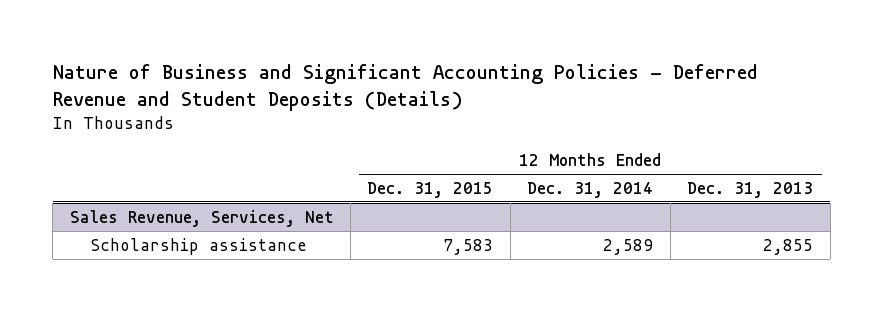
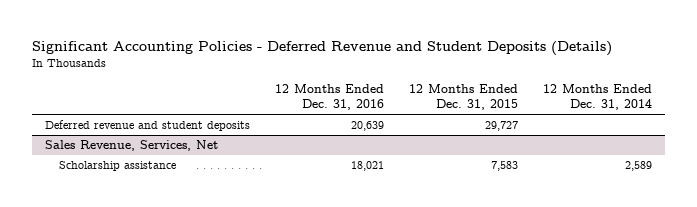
- Nature of Business and Significant Accounting Policies - Deferred Revenue and Student Deposits (Details)
+ Significant Accounting Policies - Deferred Revenue and Student Deposits (Details)
- | 12 Months Ended Dec. 31, 2015 | 12 Months Ended Dec. 31, 2014 | 12 Months Ended Dec. 31, 2013
+ | 12 Months Ended Dec. 31, 2016 | 12 Months Ended Dec. 31, 2015 | 12 Months Ended Dec. 31, 2014
+ Deferred revenue and student deposits | 20,639 | 29,727 |

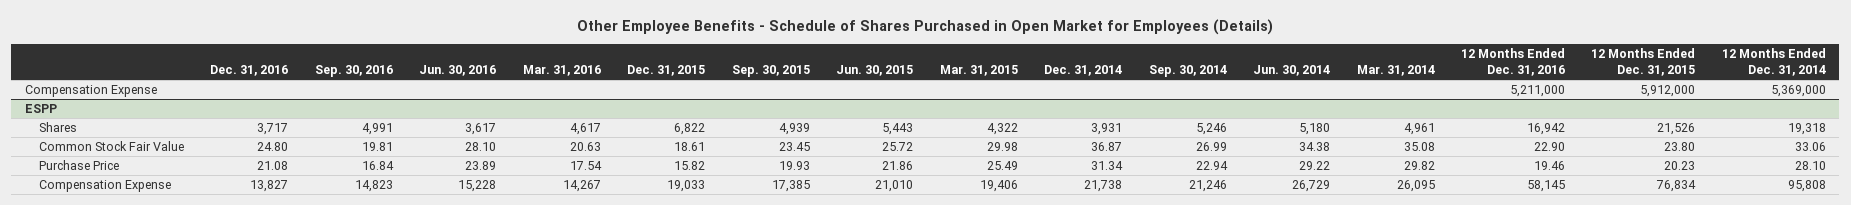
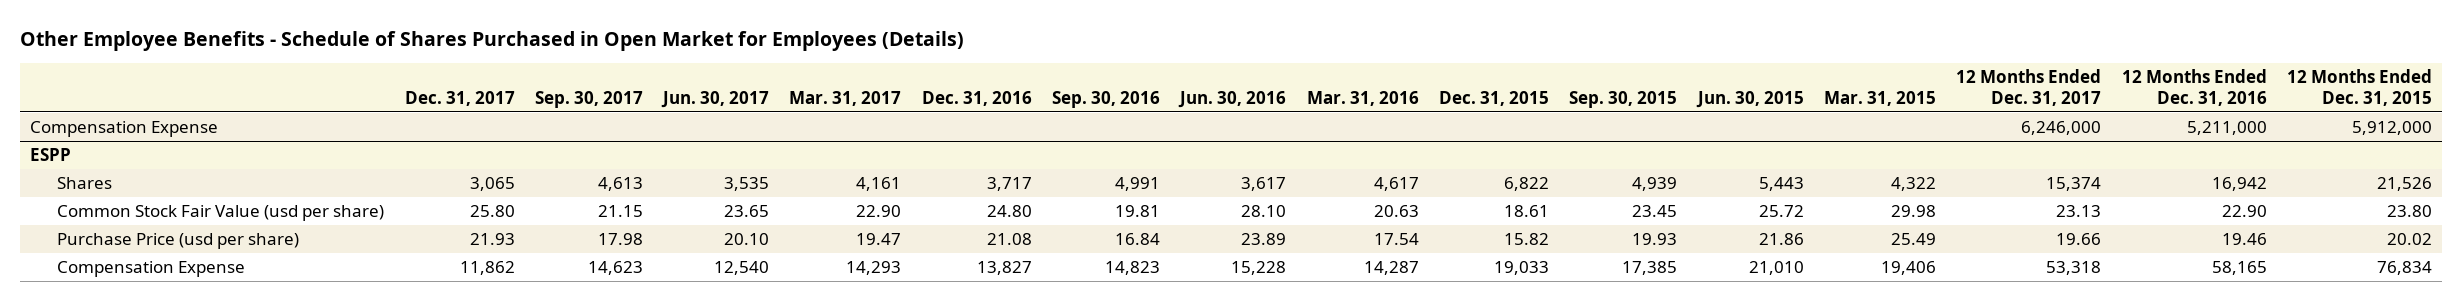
- | Dec. 31, 2016 | Sep. 30, 2016 | Jun. 30, 2016 | Mar. 31, 2016 | Dec. 31, 2015 | Sep. 30, 2015 | Jun. 30, 2015 | Mar. 31, 2015 | Dec. 31, 2014 | Sep. 30, 2014 | Jun. 30, 2014 | Mar. 31, 2014 | 12 Months Ended Dec. 31, 2016 | 12 Months Ended Dec. 31, 2015 | 12 Months Ended Dec. 31, 2014
+ | Dec. 31, 2017 | Sep. 30, 2017 | Jun. 30, 2017 | Mar. 31, 2017 | Dec. 31, 2016 | Sep. 30, 2016 | Jun. 30, 2016 | Mar. 31, 2016 | Dec. 31, 2015 | Sep. 30, 2015 | Jun. 30, 2015 | Mar. 31, 2015 | 12 Months Ended Dec. 31, 2017 | 12 Months Ended Dec. 31, 2016 | 12 Months Ended Dec. 31, 2015
@ ESPP
- Common Stock Fair Value | 24.80 | 19.81 | 28.10 | 20.63 | 18.61 | 23.45 | 25.72 | 29.98 | 36.87 | 26.99 | 34.38 | 35.08 | 22.90 | 23.80 | 33.06
- Purchase Price | 21.08 | 16.84 | 23.89 | 17.54 | 15.82 | 19.93 | 21.86 | 25.49 | 31.34 | 22.94 | 29.22 | 29.82 | 19.46 | 20.23 | 28.10
- Compensation Expense | 13,827 | 14,823 | 15,228 | 14,267 | 19,033 | 17,385 | 21,010 | 19,406 | 21,738 | 21,246 | 26,729 | 26,095 | 58,145 | 76,834 | 95,808
+ Common Stock Fair Value (usd per share) | 25.80 | 21.15 | 23.65 | 22.90 | 24.80 | 19.81 | 28.10 | 20.63 | 18.61 | 23.45 | 25.72 | 29.98 | 23.13 | 22.90 | 23.80
+ Purchase Price (usd per share) | 21.93 | 17.98 | 20.10 | 19.47 | 21.08 | 16.84 | 23.89 | 17.54 | 15.82 | 19.93 | 21.86 | 25.49 | 19.66 | 19.46 | 20.02
+ Compensation Expense | 11,862 | 14,623 | 12,540 | 14,293 | 13,827 | 14,823 | 15,228 | 14,287 | 19,033 | 17,385 | 21,010 | 19,406 | 53,318 | 58,165 | 76,834

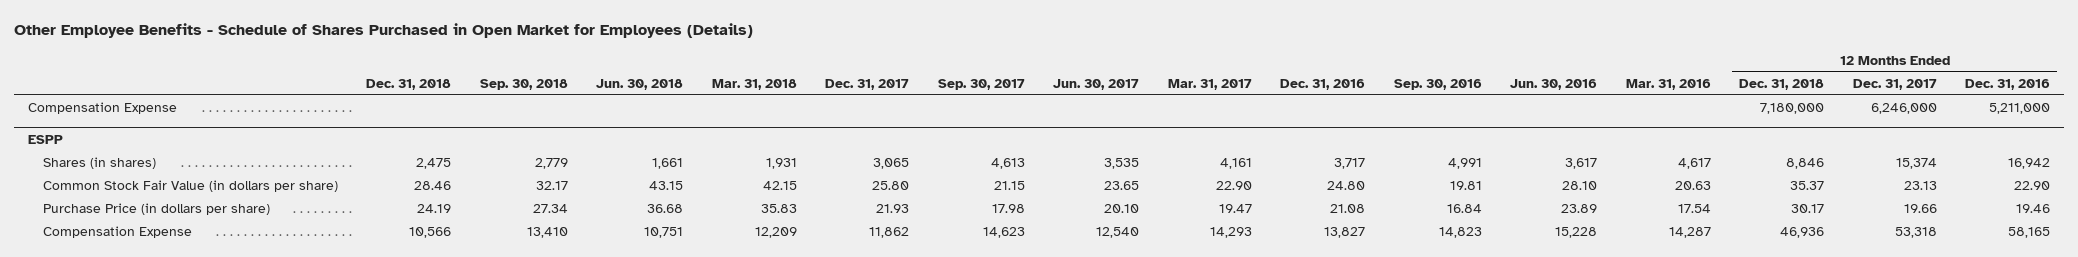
- | Dec. 31, 2017 | Sep. 30, 2017 | Jun. 30, 2017 | Mar. 31, 2017 | Dec. 31, 2016 | Sep. 30, 2016 | Jun. 30, 2016 | Mar. 31, 2016 | Dec. 31, 2015 | Sep. 30, 2015 | Jun. 30, 2015 | Mar. 31, 2015 | 12 Months Ended Dec. 31, 2017 | 12 Months Ended Dec. 31, 2016 | 12 Months Ended Dec. 31, 2015
+ | Dec. 31, 2018 | Sep. 30, 2018 | Jun. 30, 2018 | Mar. 31, 2018 | Dec. 31, 2017 | Sep. 30, 2017 | Jun. 30, 2017 | Mar. 31, 2017 | Dec. 31, 2016 | Sep. 30, 2016 | Jun. 30, 2016 | Mar. 31, 2016 | 12 Months Ended Dec. 31, 2018 | 12 Months Ended Dec. 31, 2017 | 12 Months Ended Dec. 31, 2016
@ ESPP
- Shares | 3,065 | 4,613 | 3,535 | 4,161 | 3,717 | 4,991 | 3,617 | 4,617 | 6,822 | 4,939 | 5,443 | 4,322 | 15,374 | 16,942 | 21,526
- Common Stock Fair Value (usd per share) | 25.80 | 21.15 | 23.65 | 22.90 | 24.80 | 19.81 | 28.10 | 20.63 | 18.61 | 23.45 | 25.72 | 29.98 | 23.13 | 22.90 | 23.80
- Purchase Price (usd per share) | 21.93 | 17.98 | 20.10 | 19.47 | 21.08 | 16.84 | 23.89 | 17.54 | 15.82 | 19.93 | 21.86 | 25.49 | 19.66 | 19.46 | 20.02
+ Shares (in shares) | 2,475 | 2,779 | 1,661 | 1,931 | 3,065 | 4,613 | 3,535 | 4,161 | 3,717 | 4,991 | 3,617 | 4,617 | 8,846 | 15,374 | 16,942
+ Common Stock Fair Value (in dollars per share) | 28.46 | 32.17 | 43.15 | 42.15 | 25.80 | 21.15 | 23.65 | 22.90 | 24.80 | 19.81 | 28.10 | 20.63 | 35.37 | 23.13 | 22.90
+ Purchase Price (in dollars per share) | 24.19 | 27.34 | 36.68 | 35.83 | 21.93 | 17.98 | 20.10 | 19.47 | 21.08 | 16.84 | 23.89 | 17.54 | 30.17 | 19.66 | 19.46

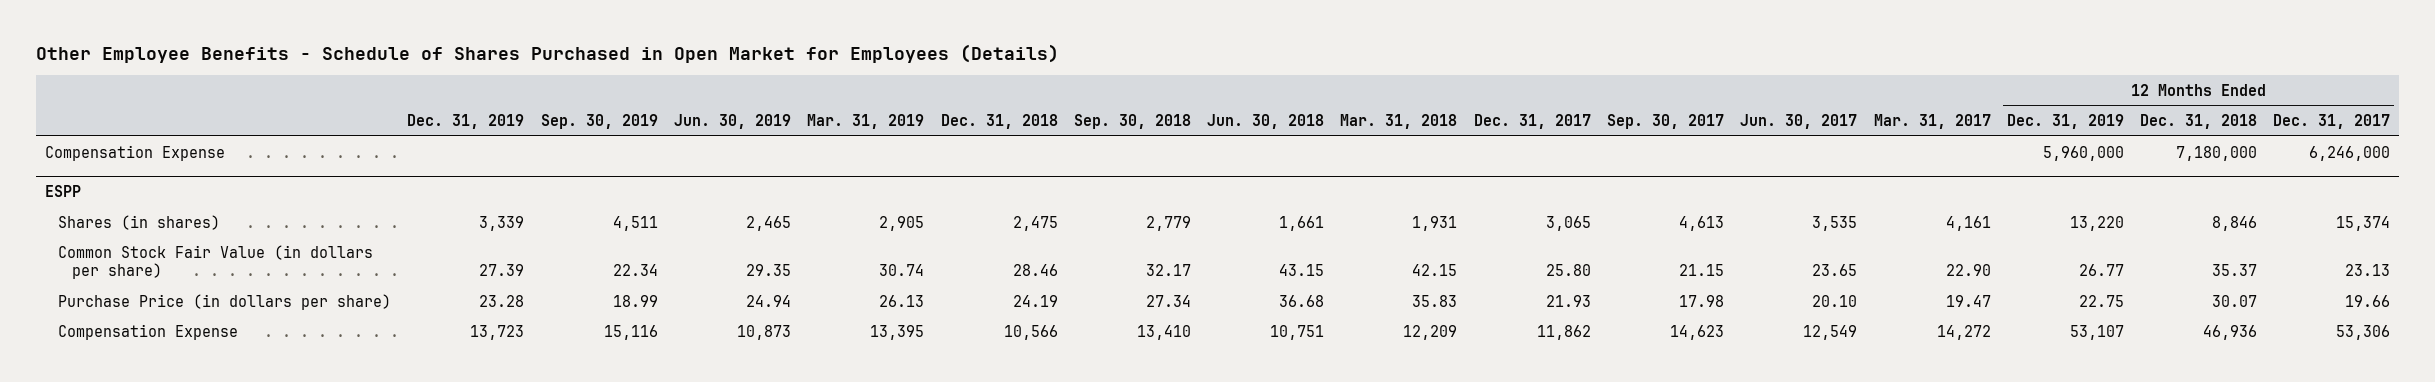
- | Dec. 31, 2018 | Sep. 30, 2018 | Jun. 30, 2018 | Mar. 31, 2018 | Dec. 31, 2017 | Sep. 30, 2017 | Jun. 30, 2017 | Mar. 31, 2017 | Dec. 31, 2016 | Sep. 30, 2016 | Jun. 30, 2016 | Mar. 31, 2016 | 12 Months Ended Dec. 31, 2018 | 12 Months Ended Dec. 31, 2017 | 12 Months Ended Dec. 31, 2016
+ | Dec. 31, 2019 | Sep. 30, 2019 | Jun. 30, 2019 | Mar. 31, 2019 | Dec. 31, 2018 | Sep. 30, 2018 | Jun. 30, 2018 | Mar. 31, 2018 | Dec. 31, 2017 | Sep. 30, 2017 | Jun. 30, 2017 | Mar. 31, 2017 | 12 Months Ended Dec. 31, 2019 | 12 Months Ended Dec. 31, 2018 | 12 Months Ended Dec. 31, 2017
@ ESPP
- Purchase Price (in dollars per share) | 24.19 | 27.34 | 36.68 | 35.83 | 21.93 | 17.98 | 20.10 | 19.47 | 21.08 | 16.84 | 23.89 | 17.54 | 30.17 | 19.66 | 19.46
- Compensation Expense | 10,566 | 13,410 | 10,751 | 12,209 | 11,862 | 14,623 | 12,540 | 14,293 | 13,827 | 14,823 | 15,228 | 14,287 | 46,936 | 53,318 | 58,165
+ Purchase Price (in dollars per share) | 23.28 | 18.99 | 24.94 | 26.13 | 24.19 | 27.34 | 36.68 | 35.83 | 21.93 | 17.98 | 20.10 | 19.47 | 22.75 | 30.07 | 19.66
+ Compensation Expense | 13,723 | 15,116 | 10,873 | 13,395 | 10,566 | 13,410 | 10,751 | 12,209 | 11,862 | 14,623 | 12,549 | 14,272 | 53,107 | 46,936 | 53,306

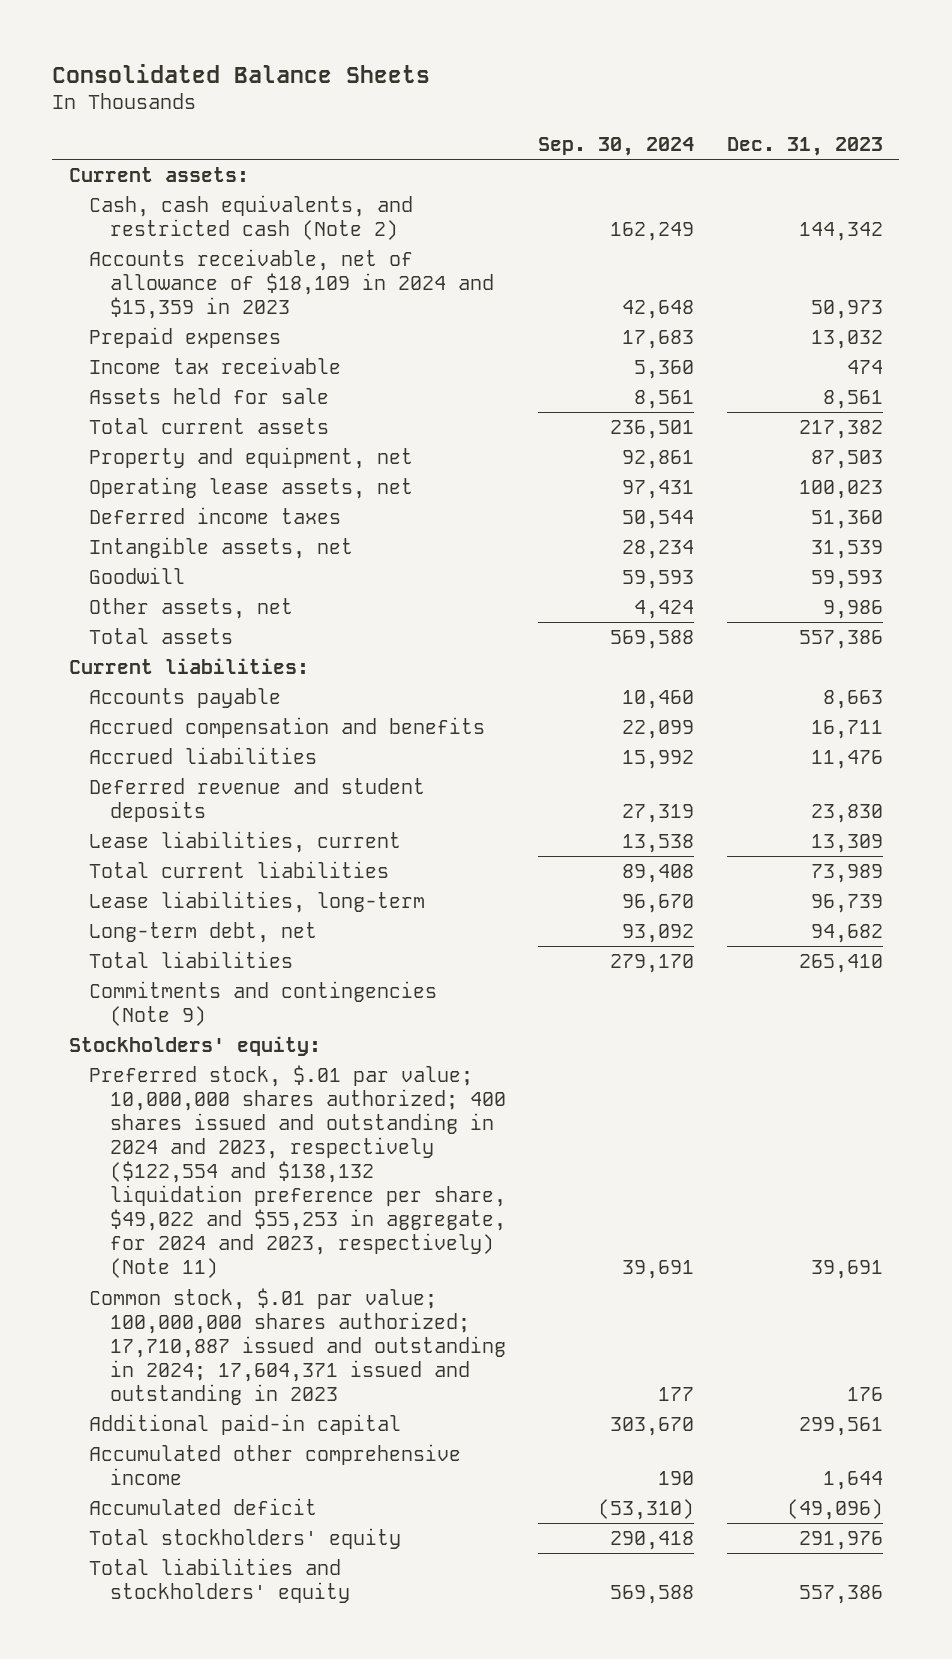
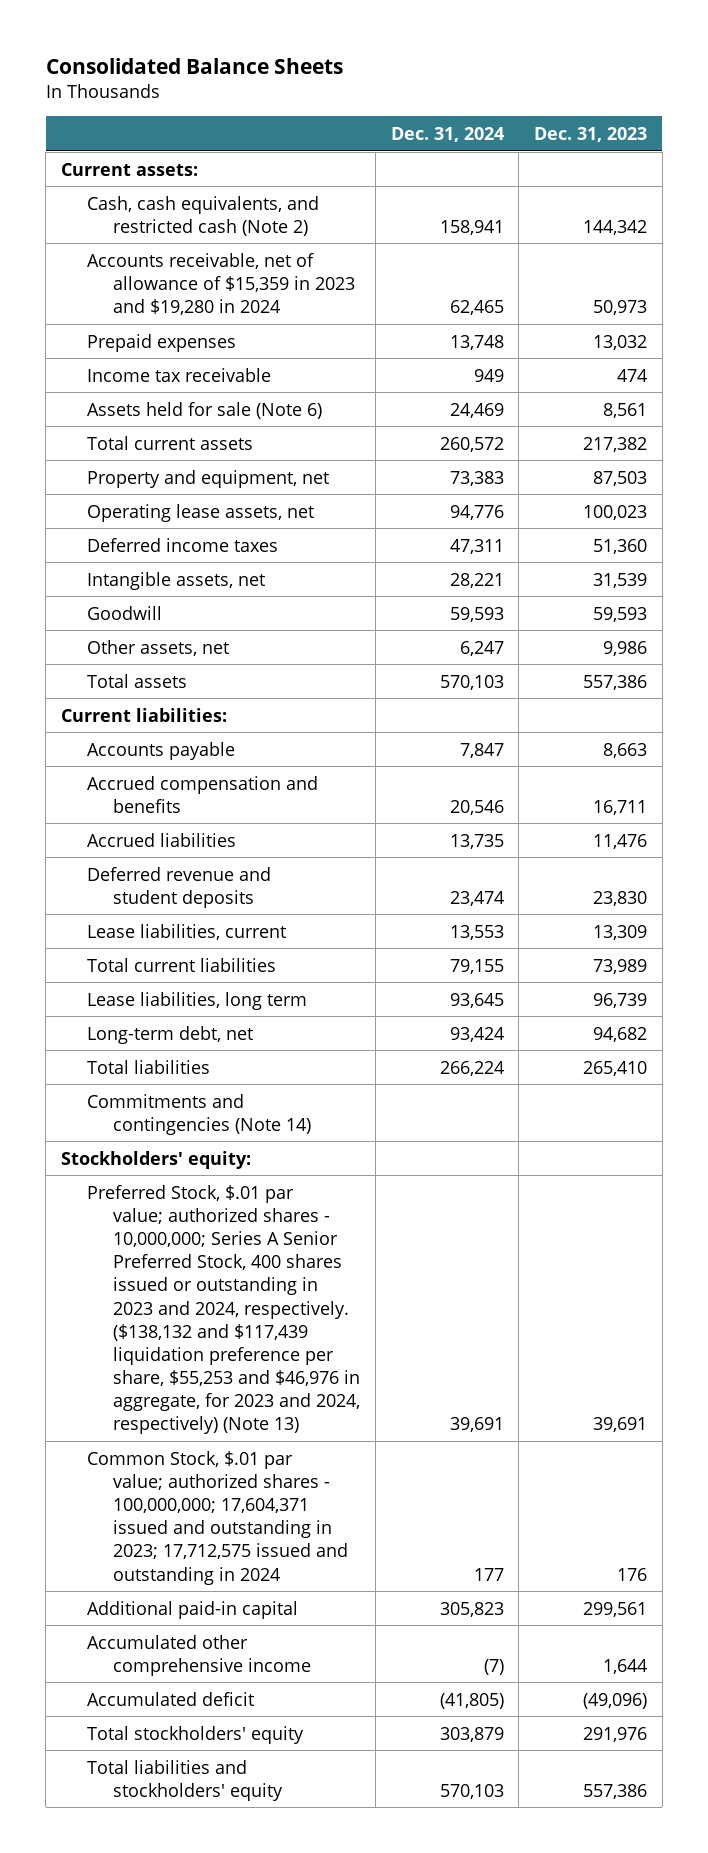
- | Sep. 30, 2024 | Dec. 31, 2023
+ | Dec. 31, 2024 | Dec. 31, 2023
- Accounts receivable, net of allowance of $18,109 in 2024 and $15,359 in 2023 | 42,648 | 50,973
+ Accounts receivable, net of allowance of $15,359 in 2023 and $19,280 in 2024 | 62,465 | 50,973
- Assets held for sale | 8,561 | 8,561
+ Assets held for sale (Note 6) | 24,469 | 8,561
- Lease liabilities, long-term | 96,670 | 96,739
+ Lease liabilities, long term | 93,645 | 96,739
- Commitments and contingencies (Note 9)
+ Commitments and contingencies (Note 14)
- Preferred stock, $.01 par value; 10,000,000 shares authorized; 400 shares issued and outstanding in 2024 and 2023, respectively ($122,554 and $138,132 liquidation preference per share, $49,022 and $55,253 in aggregate, for 2024 and 2023, respectively) (Note 11) | 39,691 | 39,691
- Common stock, $.01 par value; 100,000,000 shares authorized; 17,710,887 issued and outstanding in 2024; 17,604,371 issued and outstanding in 2023 | 177 | 176
+ Preferred Stock, $.01 par value; authorized shares - 10,000,000; Series A Senior Preferred Stock, 400 shares issued or outstanding in 2023 and 2024, respectively. ($138,132 and $117,439 liquidation preference per share, $55,253 and $46,976 in aggregate, for 2023 and 2024, respectively) (Note 13) | 39,691 | 39,691
+ Common Stock, $.01 par value; authorized shares - 100,000,000; 17,604,371 issued and outstanding in 2023; 17,712,575 issued and outstanding in 2024 | 177 | 176

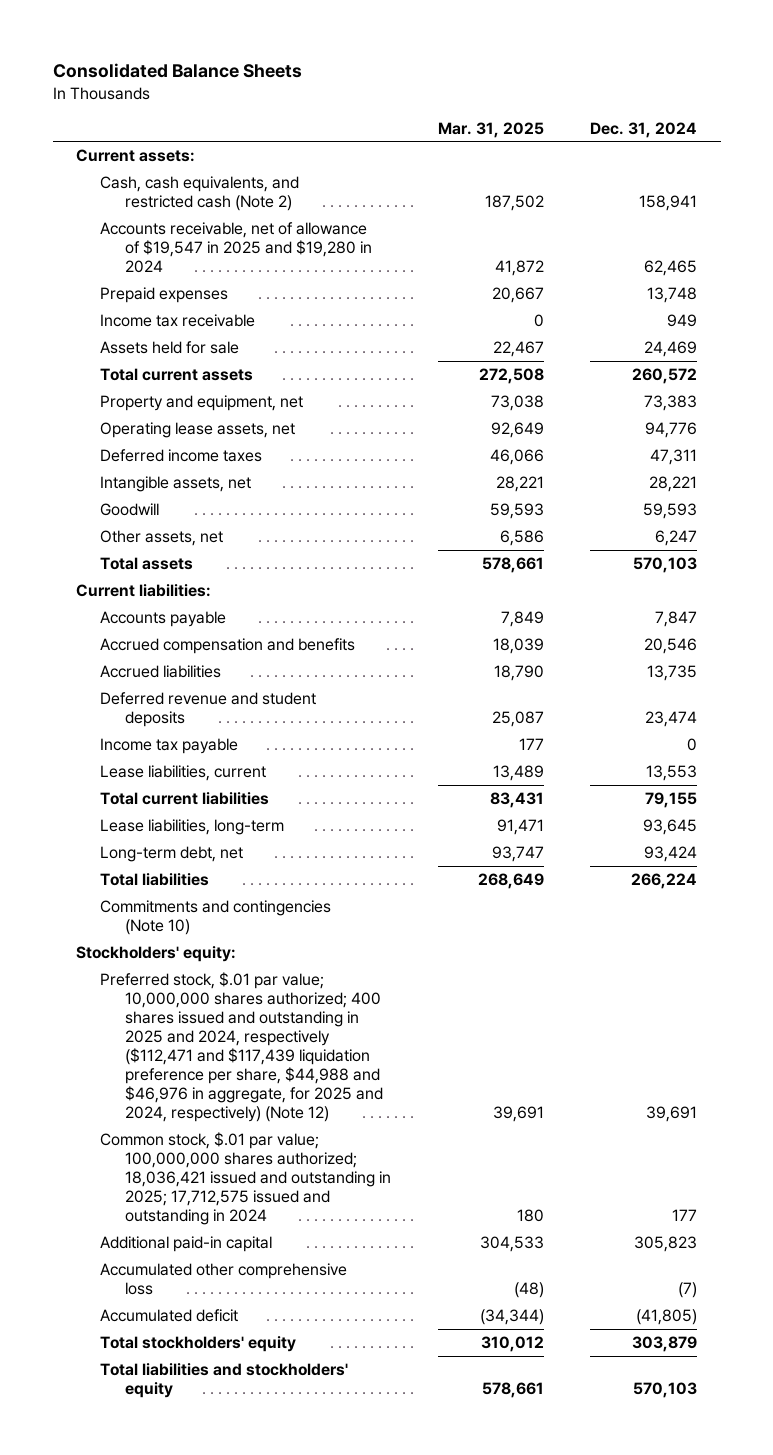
- | Dec. 31, 2024 | Dec. 31, 2023
+ | Mar. 31, 2025 | Dec. 31, 2024
- Accounts receivable, net of allowance of $15,359 in 2023 and $19,280 in 2024 | 62,465 | 50,973
+ Accounts receivable, net of allowance of $19,547 in 2025 and $19,280 in 2024 | 41,872 | 62,465
- Assets held for sale (Note 6) | 24,469 | 8,561
+ Assets held for sale | 22,467 | 24,469
+ Income tax payable | 177 | 0
- Lease liabilities, long term | 93,645 | 96,739
+ Lease liabilities, long-term | 91,471 | 93,645
- Commitments and contingencies (Note 14)
+ Commitments and contingencies (Note 10)
- Preferred Stock, $.01 par value; authorized shares - 10,000,000; Series A Senior Preferred Stock, 400 shares issued or outstanding in 2023 and 2024, respectively. ($138,132 and $117,439 liquidation preference per share, $55,253 and $46,976 in aggregate, for 2023 and 2024, respectively) (Note 13) | 39,691 | 39,691
- Common Stock, $.01 par value; authorized shares - 100,000,000; 17,604,371 issued and outstanding in 2023; 17,712,575 issued and outstanding in 2024 | 177 | 176
+ Preferred stock, $.01 par value; 10,000,000 shares authorized; 400 shares issued and outstanding in 2025 and 2024, respectively ($112,471 and $117,439 liquidation preference per share, $44,988 and $46,976 in aggregate, for 2025 and 2024, respectively) (Note 12) | 39,691 | 39,691
+ Common stock, $.01 par value; 100,000,000 shares authorized; 18,036,421 issued and outstanding in 2025; 17,712,575 issued and outstanding in 2024 | 180 | 177
- Accumulated other comprehensive income | (7) | 1,644
+ Accumulated other comprehensive loss | (48) | (7)

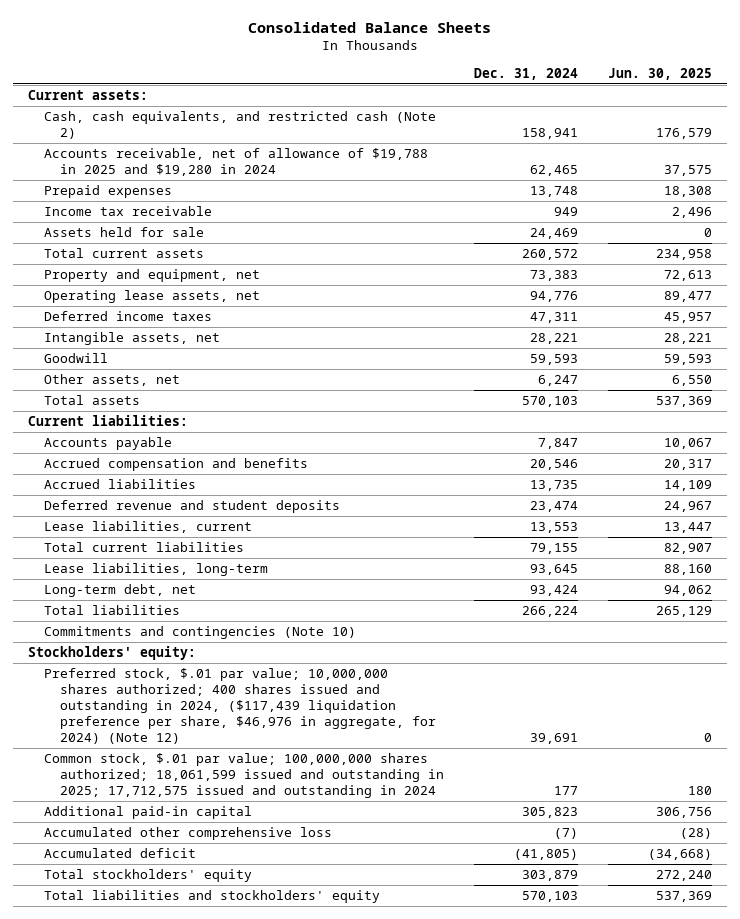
- | Mar. 31, 2025 | Dec. 31, 2024
+ | Dec. 31, 2024 | Jun. 30, 2025
- Accounts receivable, net of allowance of $19,547 in 2025 and $19,280 in 2024 | 41,872 | 62,465
+ Accounts receivable, net of allowance of $19,788 in 2025 and $19,280 in 2024 | 62,465 | 37,575
- Income tax payable | 177 | 0
- Preferred stock, $.01 par value; 10,000,000 shares authorized; 400 shares issued and outstanding in 2025 and 2024, respectively ($112,471 and $117,439 liquidation preference per share, $44,988 and $46,976 in aggregate, for 2025 and 2024, respectively) (Note 12) | 39,691 | 39,691
- Common stock, $.01 par value; 100,000,000 shares authorized; 18,036,421 issued and outstanding in 2025; 17,712,575 issued and outstanding in 2024 | 180 | 177
+ Preferred stock, $.01 par value; 10,000,000 shares authorized; 400 shares issued and outstanding in 2024, ($117,439 liquidation preference per share, $46,976 in aggregate, for 2024) (Note 12) | 39,691 | 0
+ Common stock, $.01 par value; 100,000,000 shares authorized; 18,061,599 issued and outstanding in 2025; 17,712,575 issued and outstanding in 2024 | 177 | 180

